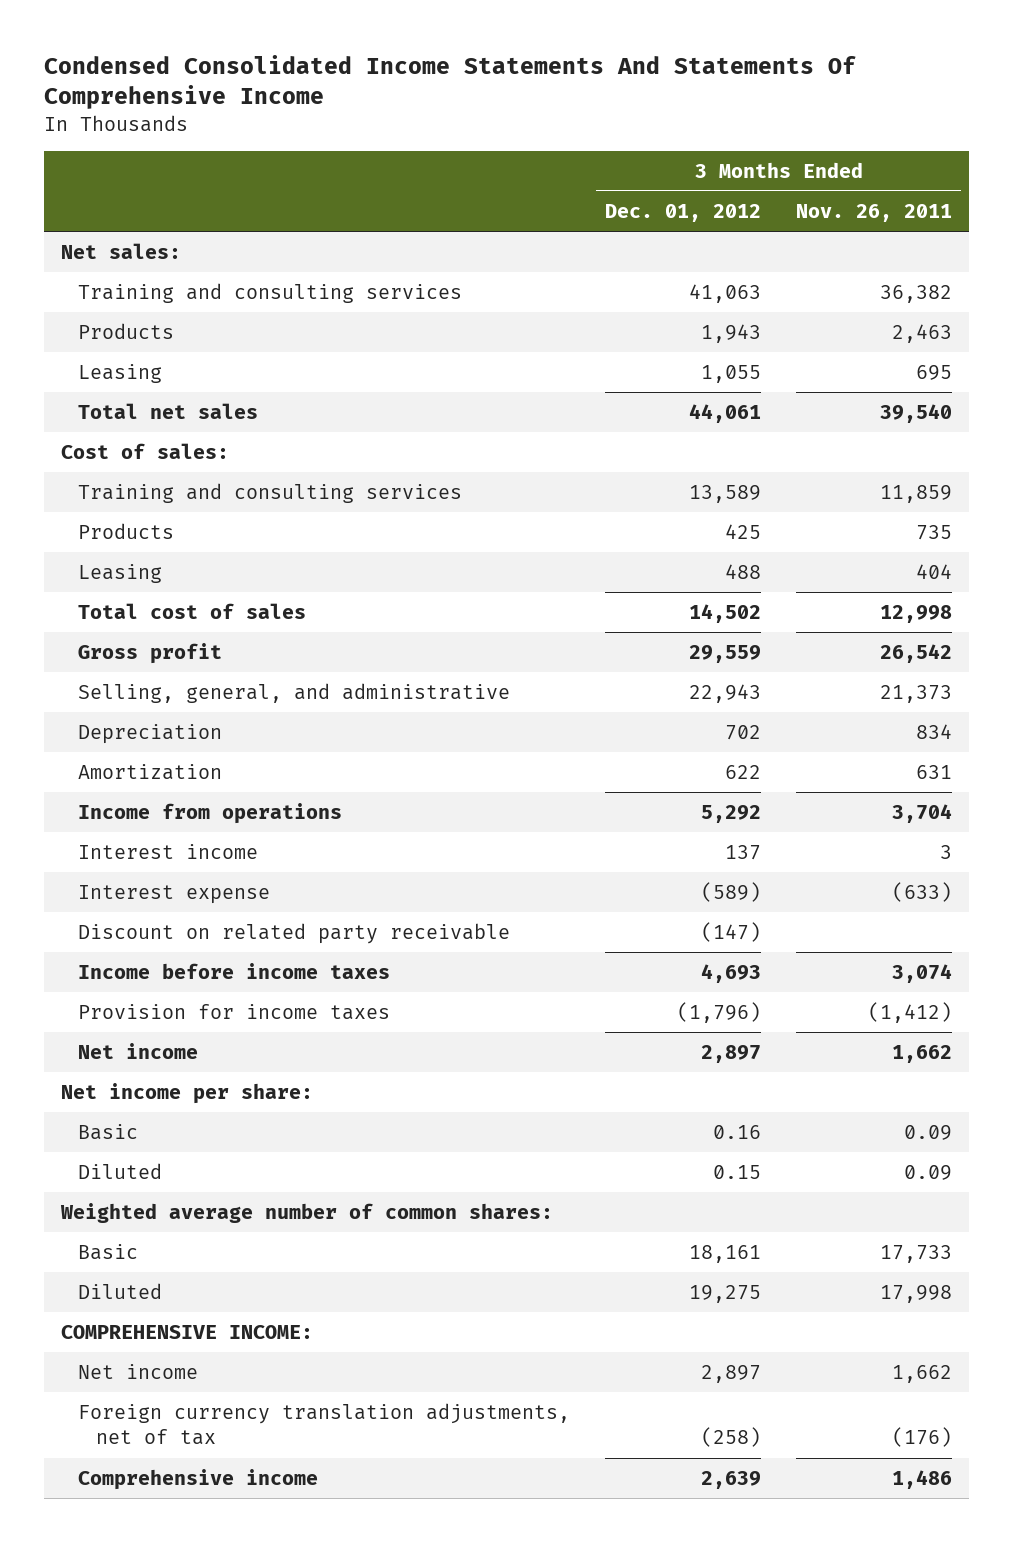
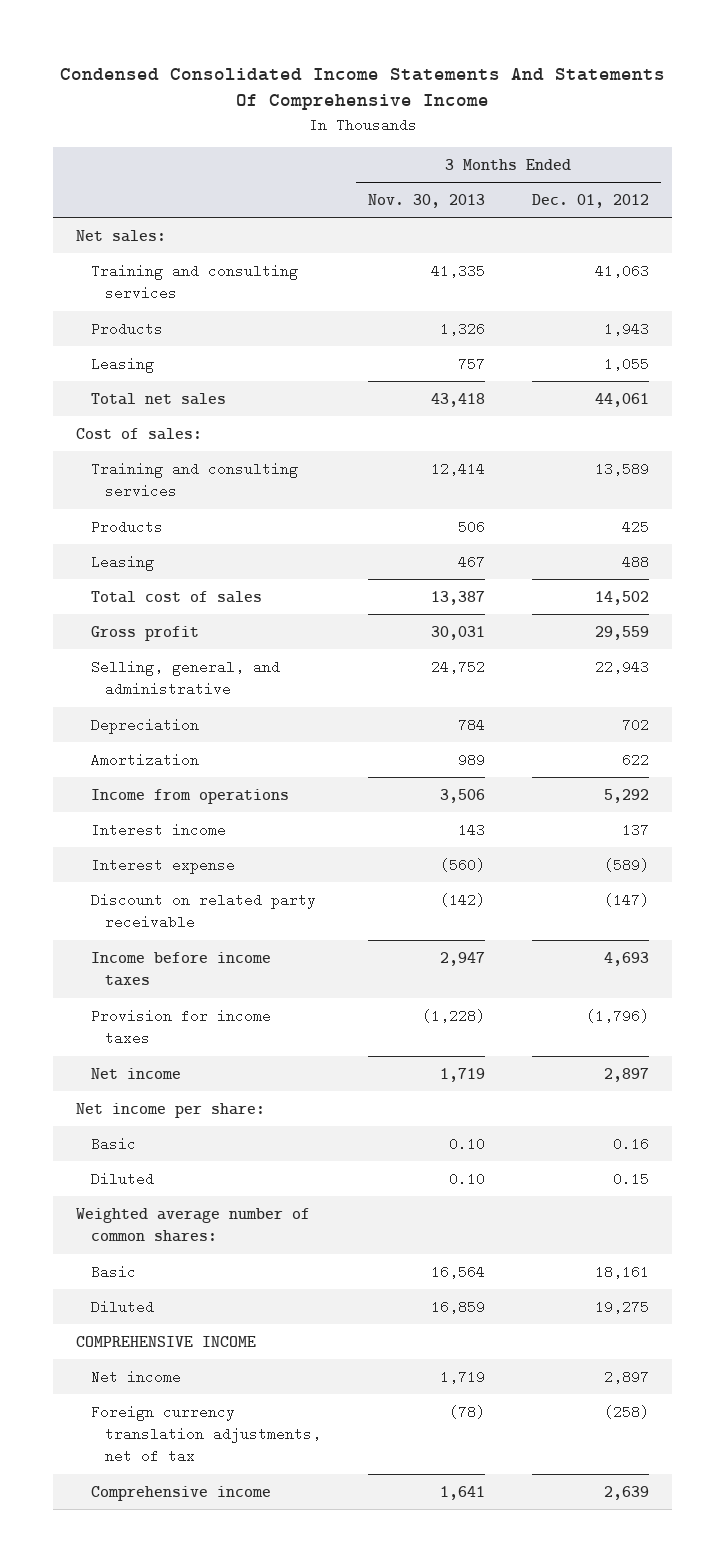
- | 3 Months Ended Dec. 01, 2012 | 3 Months Ended Nov. 26, 2011
+ | 3 Months Ended Nov. 30, 2013 | 3 Months Ended Dec. 01, 2012
- COMPREHENSIVE INCOME:
+ COMPREHENSIVE INCOME

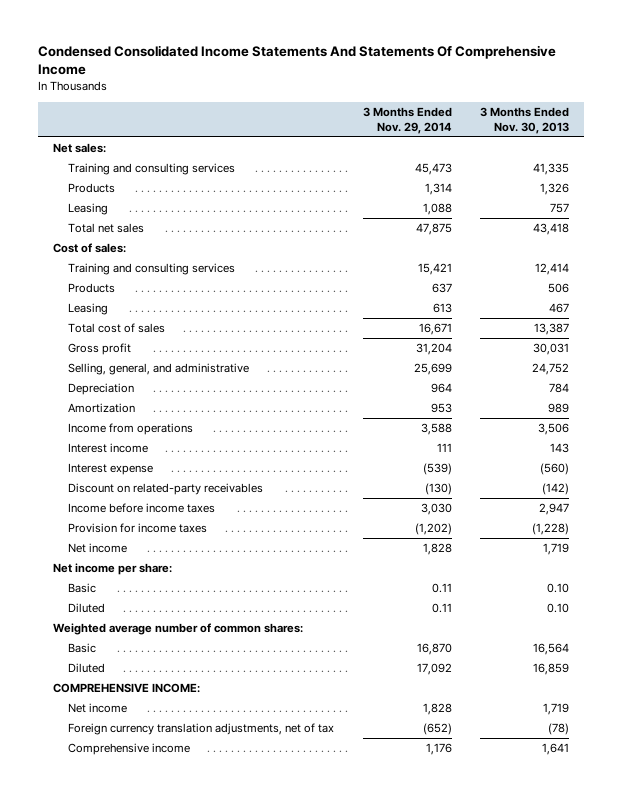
- | 3 Months Ended Nov. 30, 2013 | 3 Months Ended Dec. 01, 2012
+ | 3 Months Ended Nov. 29, 2014 | 3 Months Ended Nov. 30, 2013
- Discount on related party receivable | (142) | (147)
+ Discount on related-party receivables | (130) | (142)
- COMPREHENSIVE INCOME
+ COMPREHENSIVE INCOME:

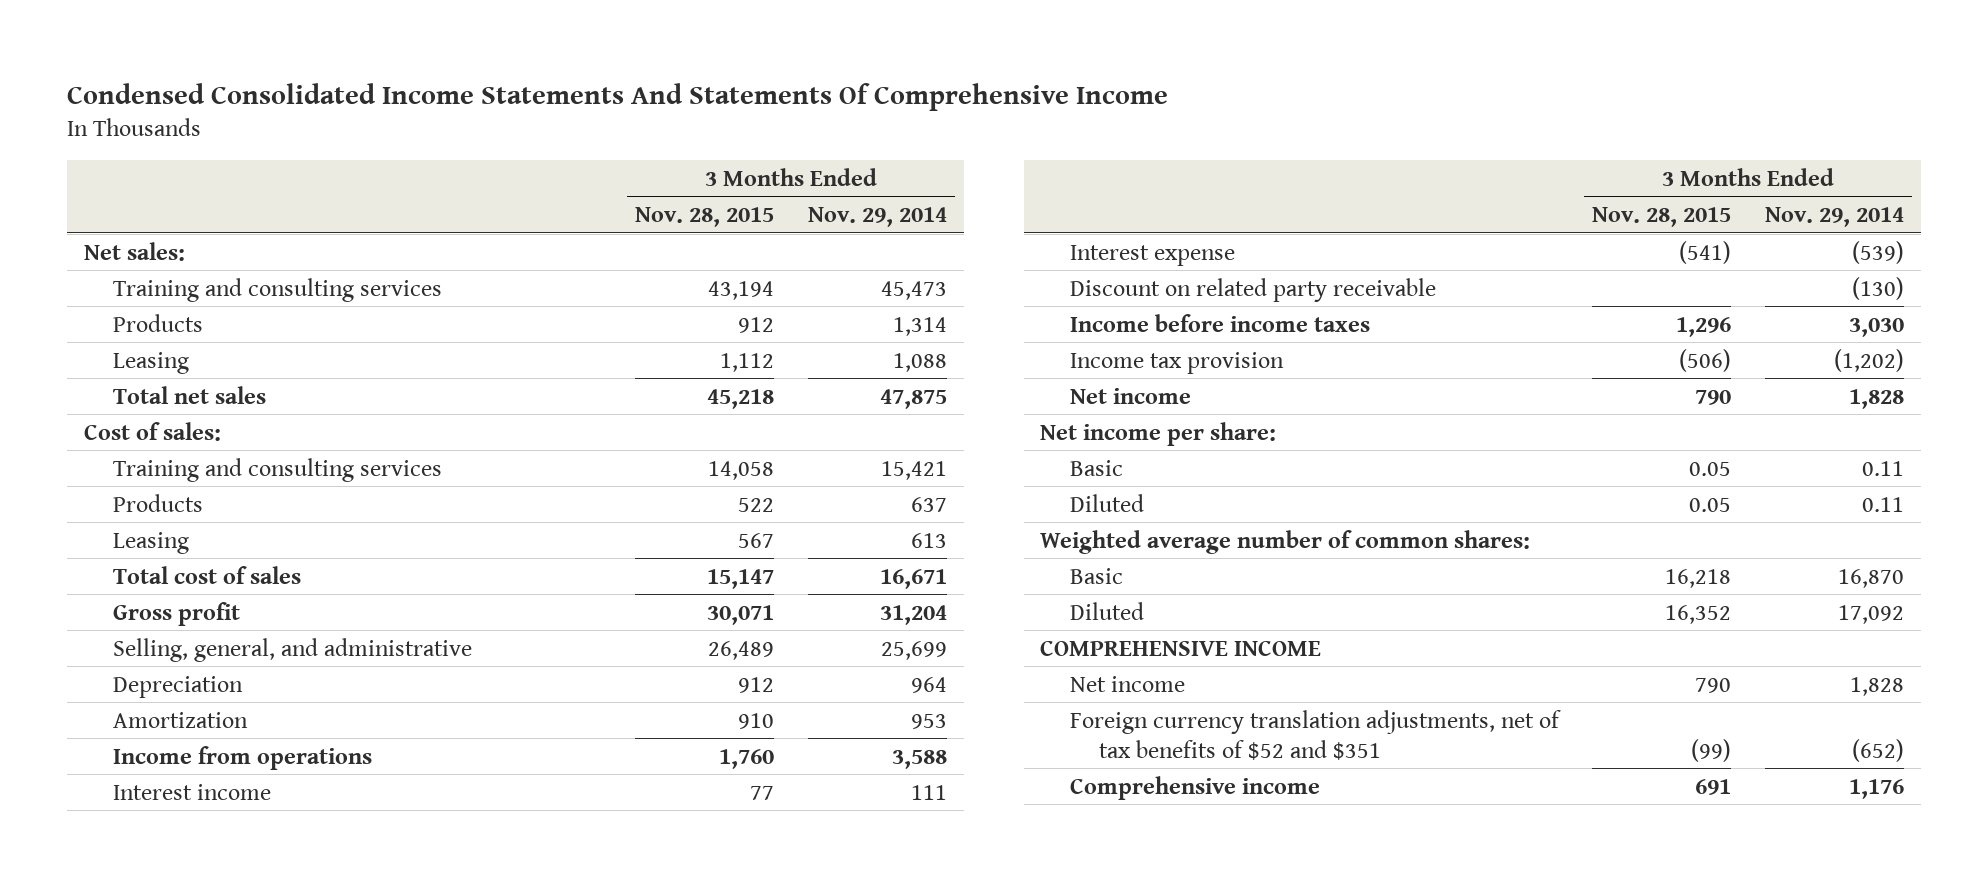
- | 3 Months Ended Nov. 29, 2014 | 3 Months Ended Nov. 30, 2013
+ | 3 Months Ended Nov. 28, 2015 | 3 Months Ended Nov. 29, 2014
- Discount on related-party receivables | (130) | (142)
+ Discount on related party receivable | | (130)
- Provision for income taxes | (1,202) | (1,228)
+ Income tax provision | (506) | (1,202)
- COMPREHENSIVE INCOME:
+ COMPREHENSIVE INCOME
- Foreign currency translation adjustments, net of tax | (652) | (78)
+ Foreign currency translation adjustments, net of tax benefits of $52 and $351 | (99) | (652)

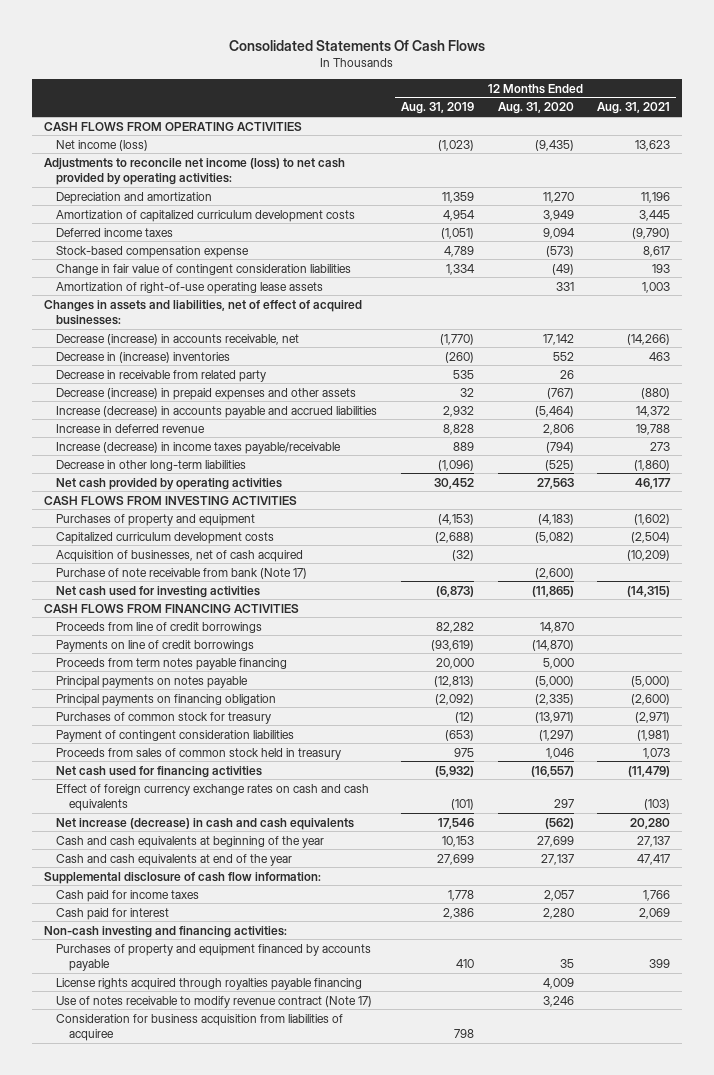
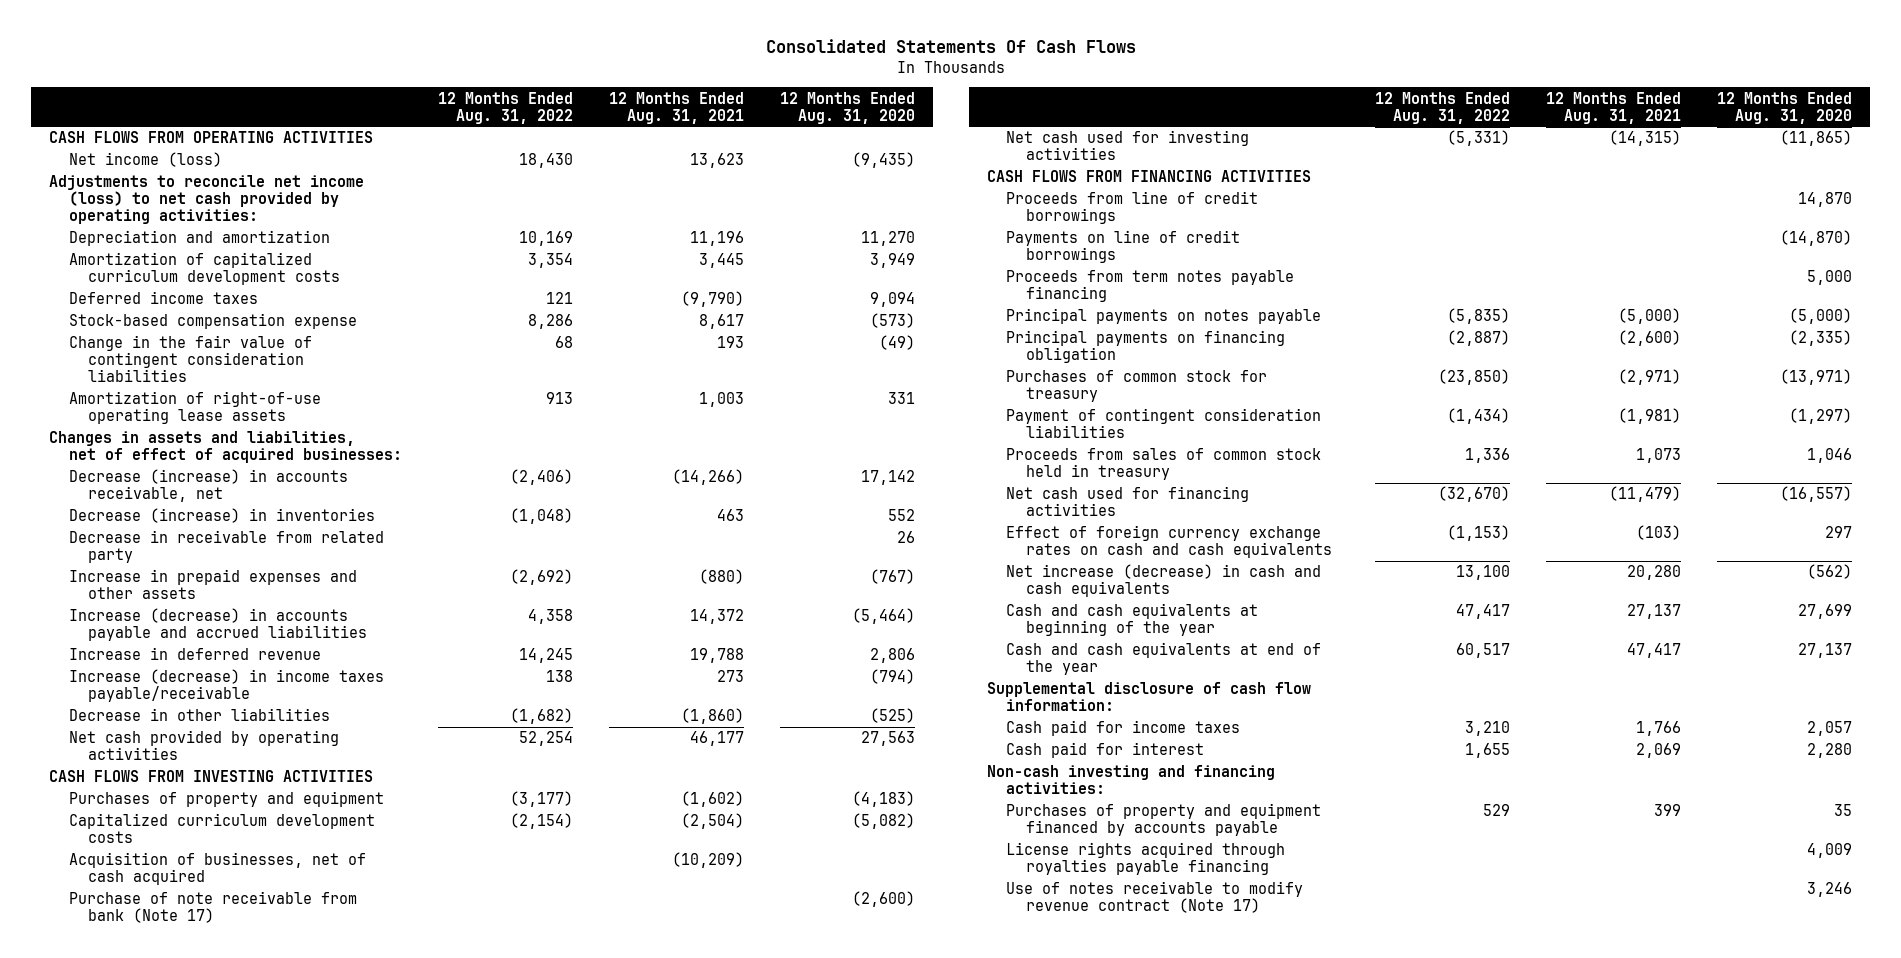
- | 12 Months Ended Aug. 31, 2019 | 12 Months Ended Aug. 31, 2020 | 12 Months Ended Aug. 31, 2021
+ | 12 Months Ended Aug. 31, 2022 | 12 Months Ended Aug. 31, 2021 | 12 Months Ended Aug. 31, 2020
- Change in fair value of contingent consideration liabilities | 1,334 | (49) | 193
+ Change in the fair value of contingent consideration liabilities | 68 | 193 | (49)
- Decrease in (increase) inventories | (260) | 552 | 463
+ Decrease (increase) in inventories | (1,048) | 463 | 552
- Decrease (increase) in prepaid expenses and other assets | 32 | (767) | (880)
+ Increase in prepaid expenses and other assets | (2,692) | (880) | (767)
- Decrease in other long-term liabilities | (1,096) | (525) | (1,860)
+ Decrease in other liabilities | (1,682) | (1,860) | (525)
- Consideration for business acquisition from liabilities of acquiree | 798 | |

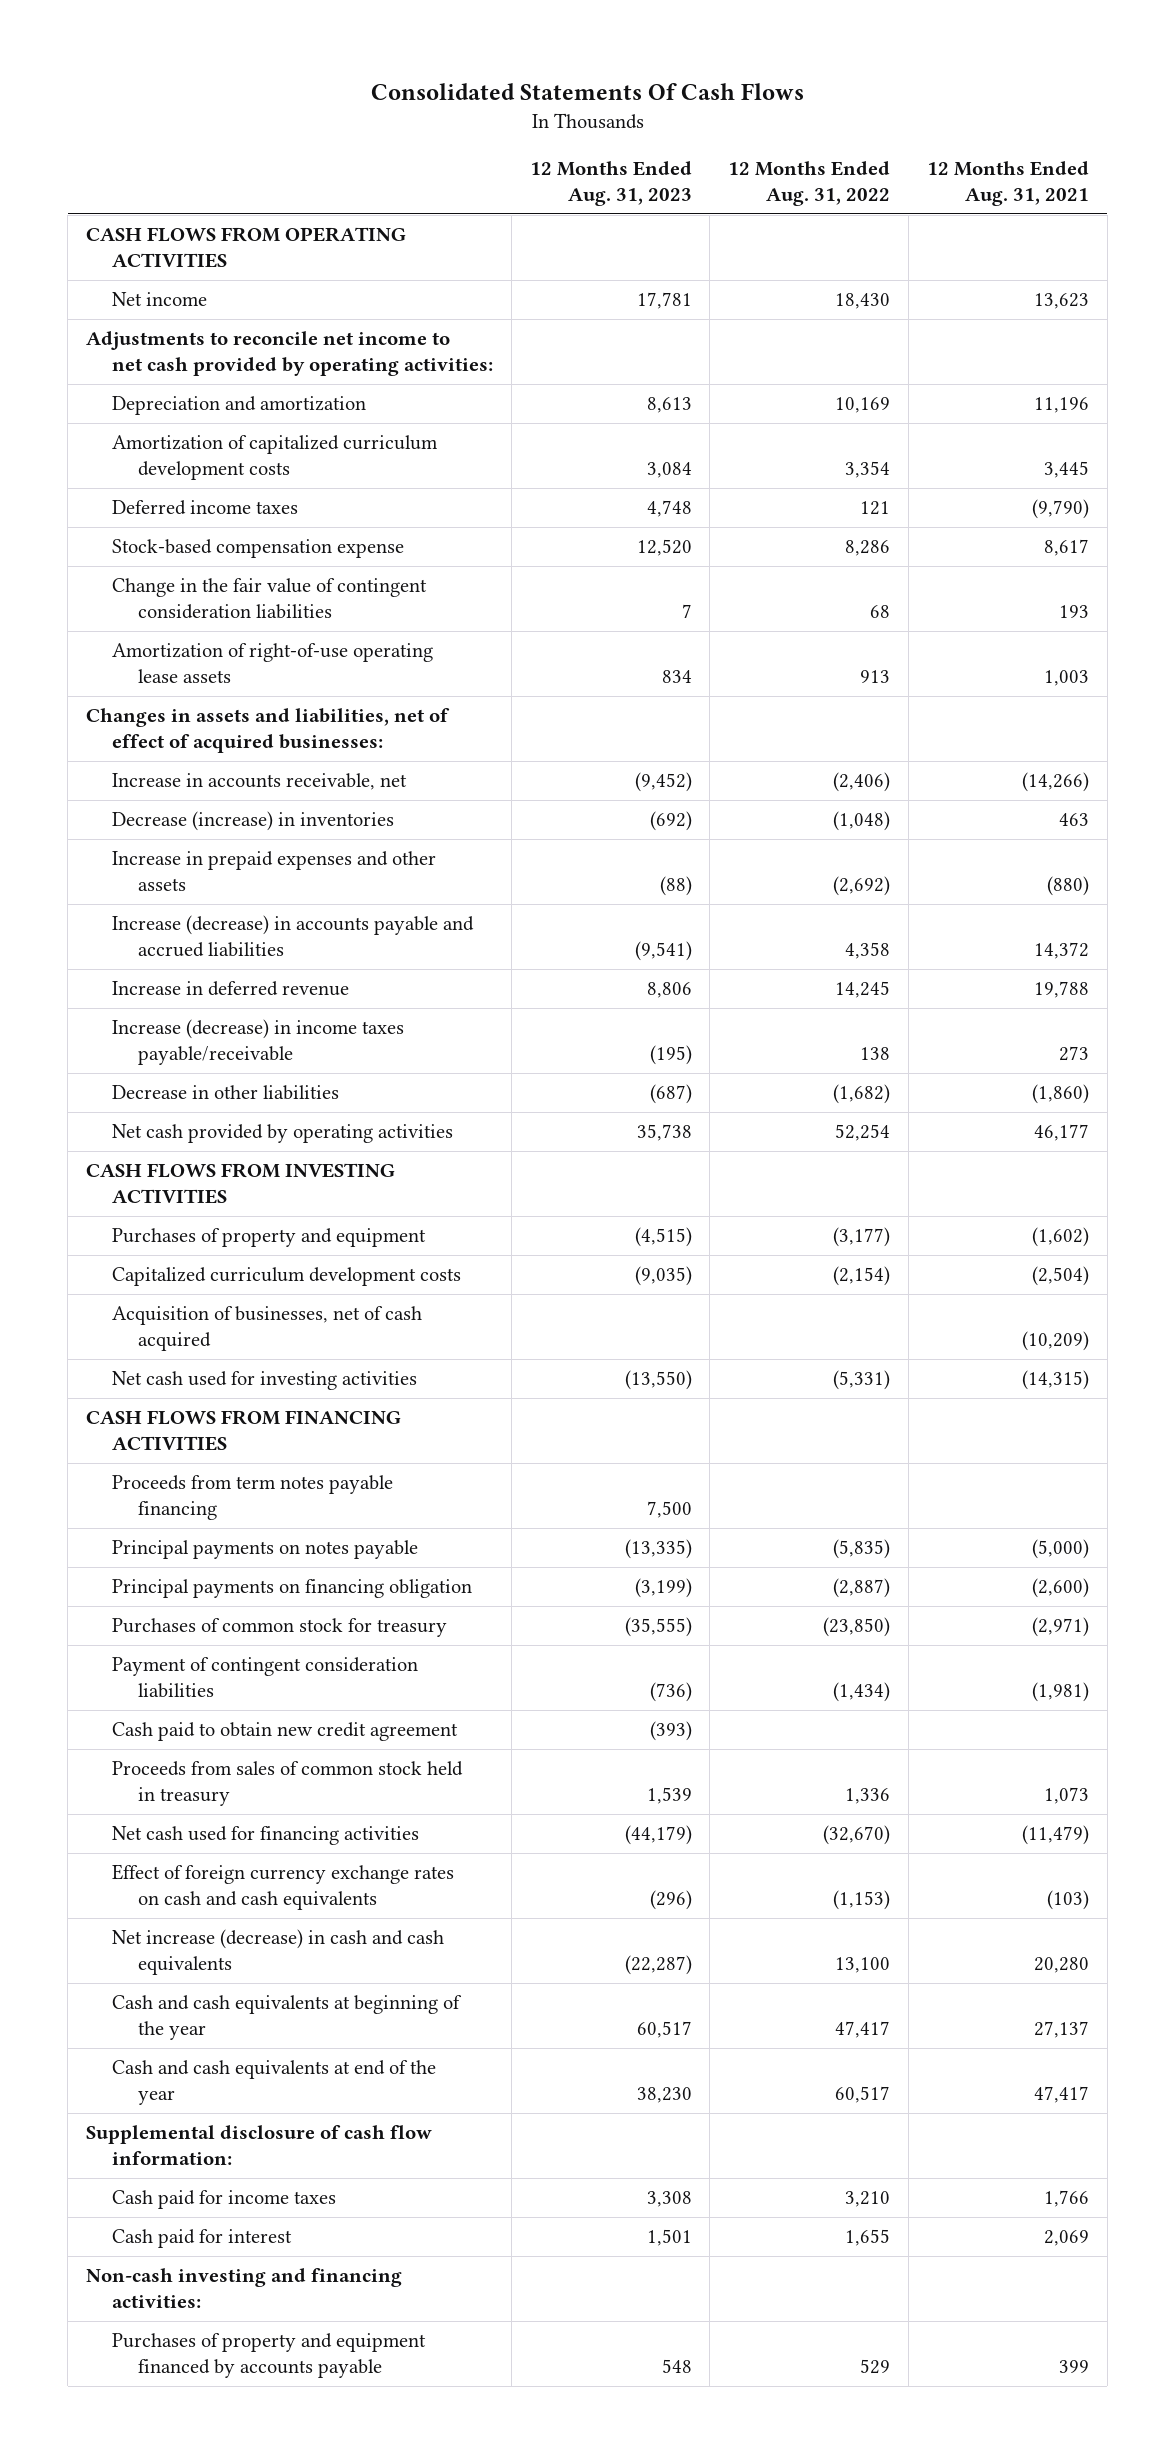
- | 12 Months Ended Aug. 31, 2022 | 12 Months Ended Aug. 31, 2021 | 12 Months Ended Aug. 31, 2020
+ | 12 Months Ended Aug. 31, 2023 | 12 Months Ended Aug. 31, 2022 | 12 Months Ended Aug. 31, 2021
- Net income (loss) | 18,430 | 13,623 | (9,435)
- Adjustments to reconcile net income (loss) to net cash provided by operating activities:
+ Net income | 17,781 | 18,430 | 13,623
+ Adjustments to reconcile net income to net cash provided by operating activities:
- Decrease (increase) in accounts receivable, net | (2,406) | (14,266) | 17,142
+ Increase in accounts receivable, net | (9,452) | (2,406) | (14,266)
- Decrease in receivable from related party | | | 26
- Purchase of note receivable from bank (Note 17) | | | (2,600)
- Proceeds from line of credit borrowings | | | 14,870
- Payments on line of credit borrowings | | | (14,870)
+ Cash paid to obtain new credit agreement | (393) | |
- License rights acquired through royalties payable financing | | | 4,009
- Use of notes receivable to modify revenue contract (Note 17) | | | 3,246

